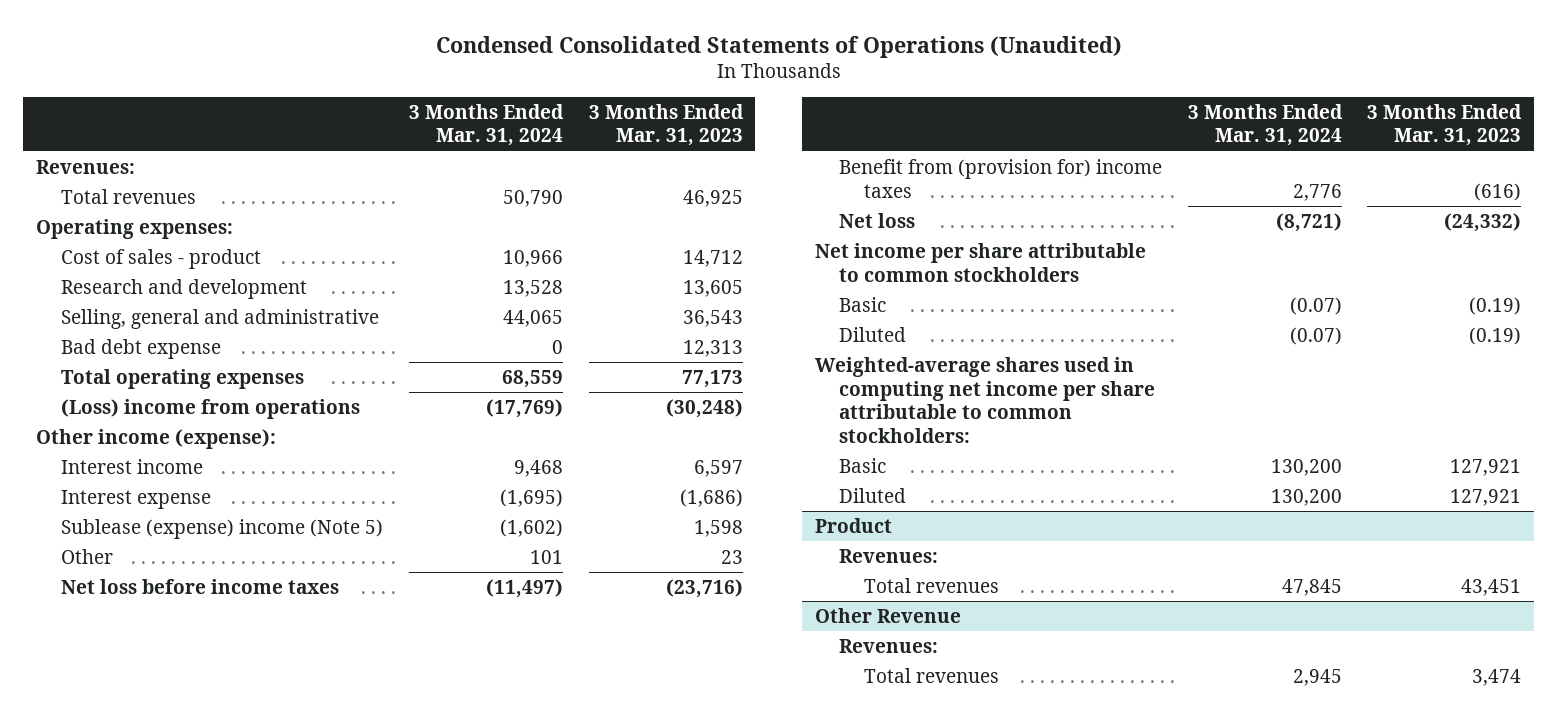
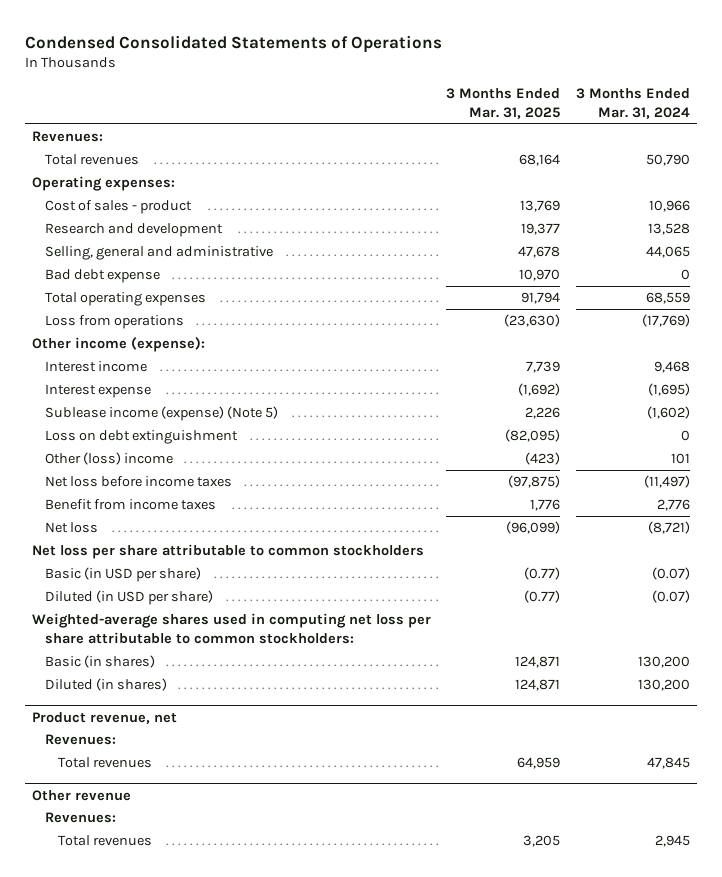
- Condensed Consolidated Statements of Operations (Unaudited)
+ Condensed Consolidated Statements of Operations
- | 3 Months Ended Mar. 31, 2024 | 3 Months Ended Mar. 31, 2023
+ | 3 Months Ended Mar. 31, 2025 | 3 Months Ended Mar. 31, 2024
- (Loss) income from operations | (17,769) | (30,248)
+ Loss from operations | (23,630) | (17,769)
- Sublease (expense) income (Note 5) | (1,602) | 1,598
- Other | 101 | 23
+ Sublease income (expense) (Note 5) | 2,226 | (1,602)
+ Loss on debt extinguishment | (82,095) | 0
+ Other (loss) income | (423) | 101
- Benefit from (provision for) income taxes | 2,776 | (616)
+ Benefit from income taxes | 1,776 | 2,776
- Net income per share attributable to common stockholders
- Basic | (0.07) | (0.19)
- Diluted | (0.07) | (0.19)
- Weighted-average shares used in computing net income per share attributable to common stockholders:
- Basic | 130,200 | 127,921
- Diluted | 130,200 | 127,921
- Product
+ Net loss per share attributable to common stockholders
+ Basic (in USD per share) | (0.77) | (0.07)
+ Diluted (in USD per share) | (0.77) | (0.07)
+ Weighted-average shares used in computing net loss per share attributable to common stockholders:
+ Basic (in shares) | 124,871 | 130,200
+ Diluted (in shares) | 124,871 | 130,200
+ Product revenue, net
- Other Revenue
+ Other revenue

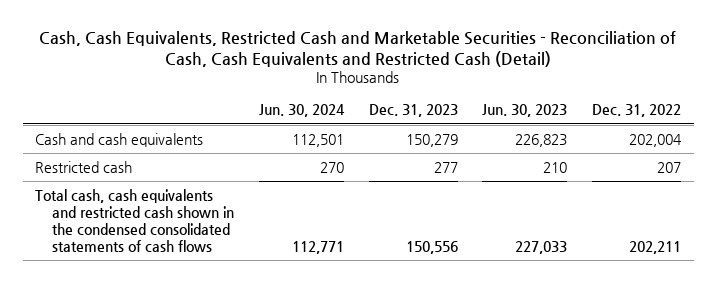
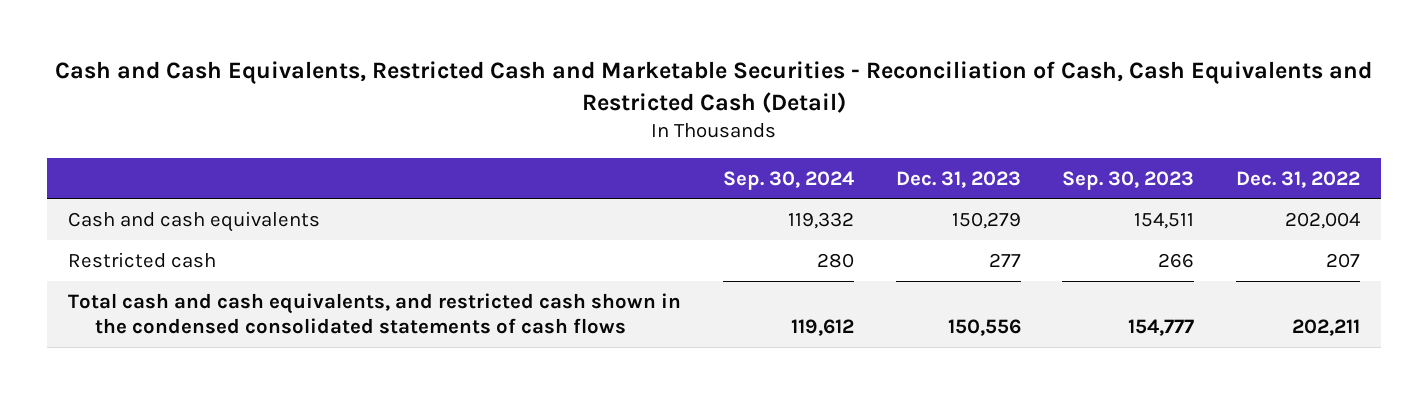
- Cash, Cash Equivalents, Restricted Cash and Marketable Securities - Reconciliation of Cash, Cash Equivalents and Restricted Cash (Detail)
+ Cash and Cash Equivalents, Restricted Cash and Marketable Securities - Reconciliation of Cash, Cash Equivalents and Restricted Cash (Detail)
- | Jun. 30, 2024 | Dec. 31, 2023 | Jun. 30, 2023 | Dec. 31, 2022
+ | Sep. 30, 2024 | Dec. 31, 2023 | Sep. 30, 2023 | Dec. 31, 2022
- Total cash, cash equivalents and restricted cash shown in the condensed consolidated statements of cash flows | 112,771 | 150,556 | 227,033 | 202,211
+ Total cash and cash equivalents, and restricted cash shown in the condensed consolidated statements of cash flows | 119,612 | 150,556 | 154,777 | 202,211

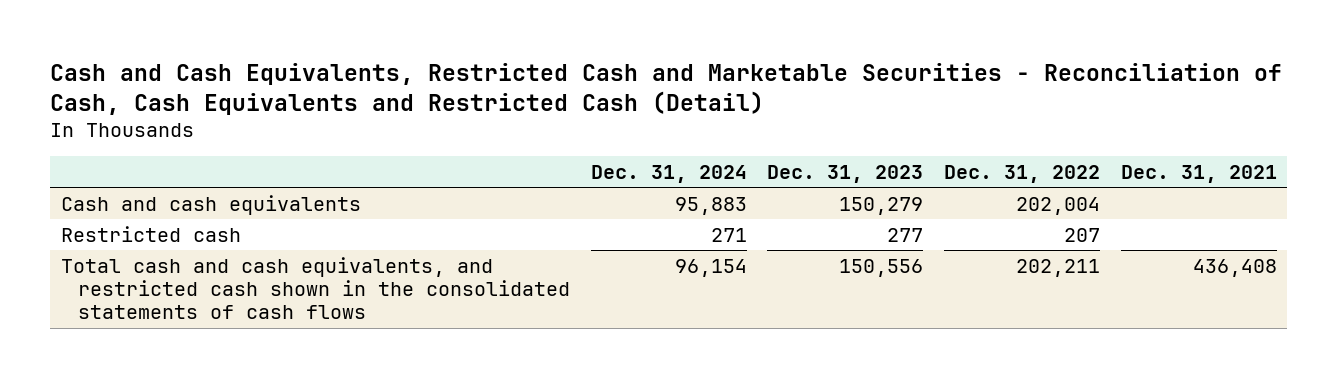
- | Sep. 30, 2024 | Dec. 31, 2023 | Sep. 30, 2023 | Dec. 31, 2022
+ | Dec. 31, 2024 | Dec. 31, 2023 | Dec. 31, 2022 | Dec. 31, 2021
- Total cash and cash equivalents, and restricted cash shown in the condensed consolidated statements of cash flows | 119,612 | 150,556 | 154,777 | 202,211
+ Total cash and cash equivalents, and restricted cash shown in the consolidated statements of cash flows | 96,154 | 150,556 | 202,211 | 436,408

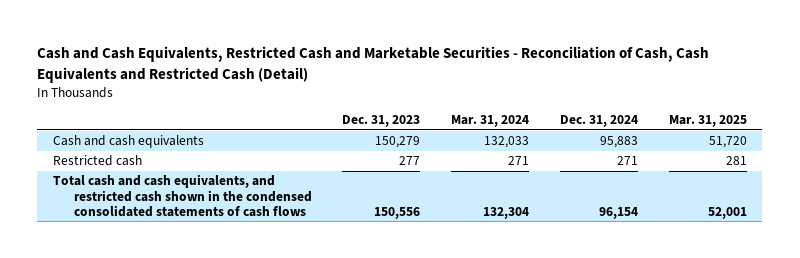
- | Dec. 31, 2024 | Dec. 31, 2023 | Dec. 31, 2022 | Dec. 31, 2021
+ | Dec. 31, 2023 | Mar. 31, 2024 | Dec. 31, 2024 | Mar. 31, 2025
- Total cash and cash equivalents, and restricted cash shown in the consolidated statements of cash flows | 96,154 | 150,556 | 202,211 | 436,408
+ Total cash and cash equivalents, and restricted cash shown in the condensed consolidated statements of cash flows | 150,556 | 132,304 | 96,154 | 52,001

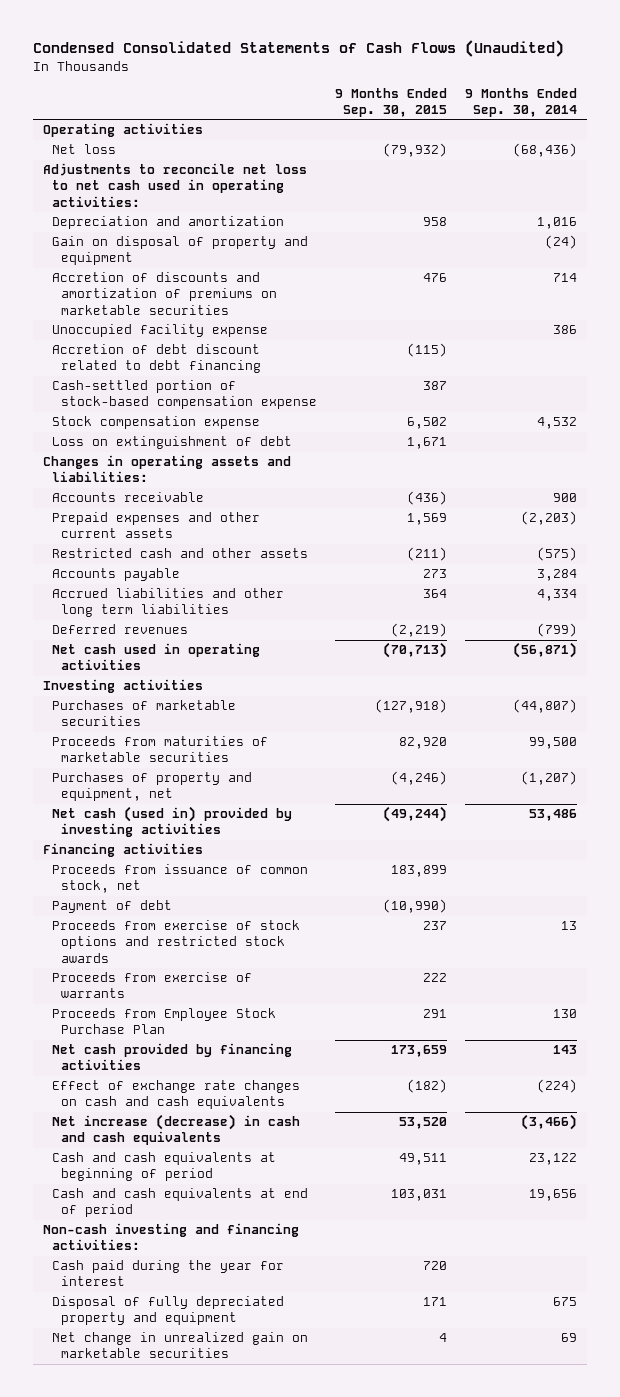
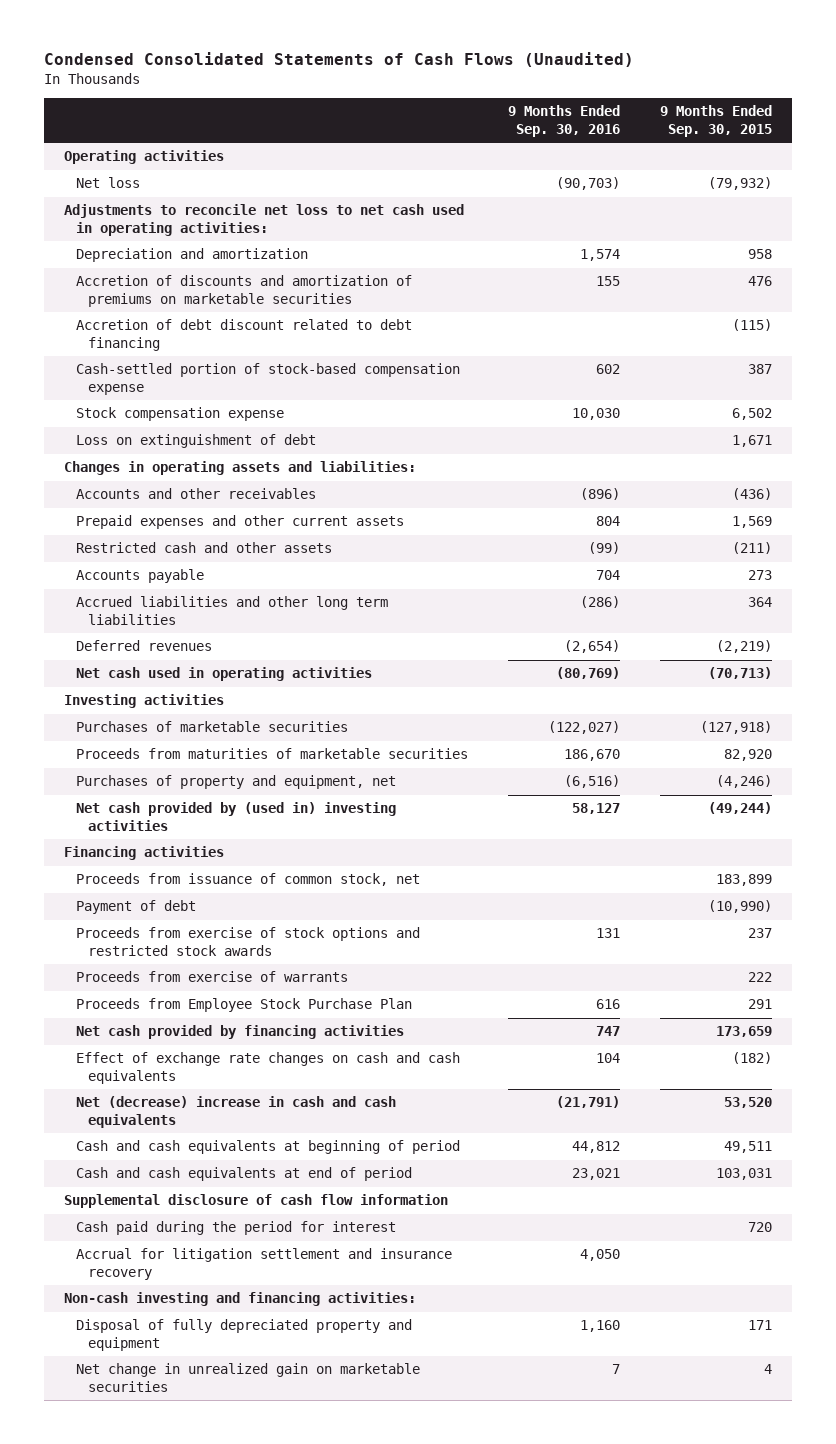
- | 9 Months Ended Sep. 30, 2015 | 9 Months Ended Sep. 30, 2014
+ | 9 Months Ended Sep. 30, 2016 | 9 Months Ended Sep. 30, 2015
- Gain on disposal of property and equipment | | (24)
- Unoccupied facility expense | | 386
- Accounts receivable | (436) | 900
+ Accounts and other receivables | (896) | (436)
- Net cash (used in) provided by investing activities | (49,244) | 53,486
+ Net cash provided by (used in) investing activities | 58,127 | (49,244)
- Net increase (decrease) in cash and cash equivalents | 53,520 | (3,466)
+ Net (decrease) increase in cash and cash equivalents | (21,791) | 53,520
+ Supplemental disclosure of cash flow information
+ Cash paid during the period for interest | | 720
+ Accrual for litigation settlement and insurance recovery | 4,050 |
- Cash paid during the year for interest | 720 |

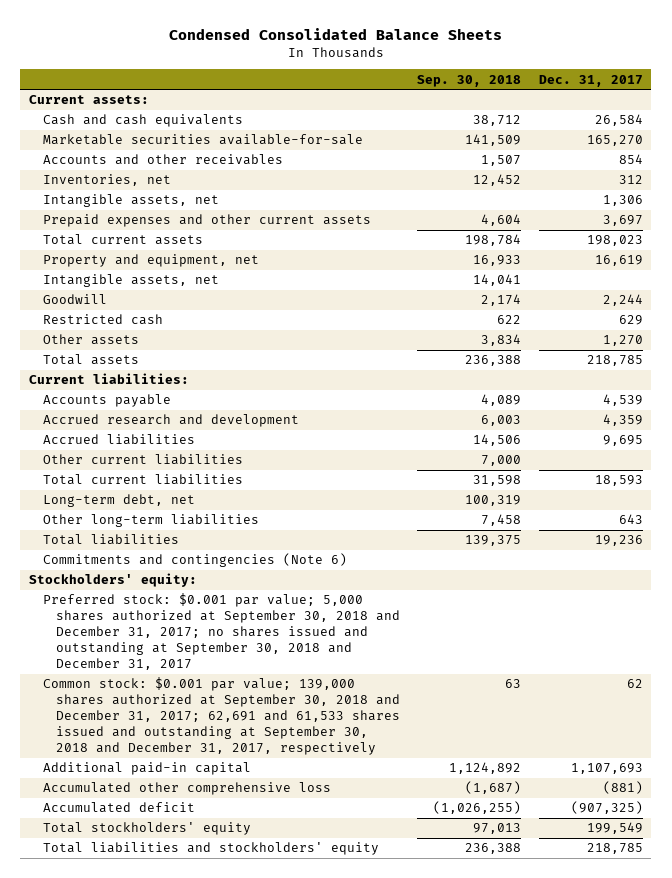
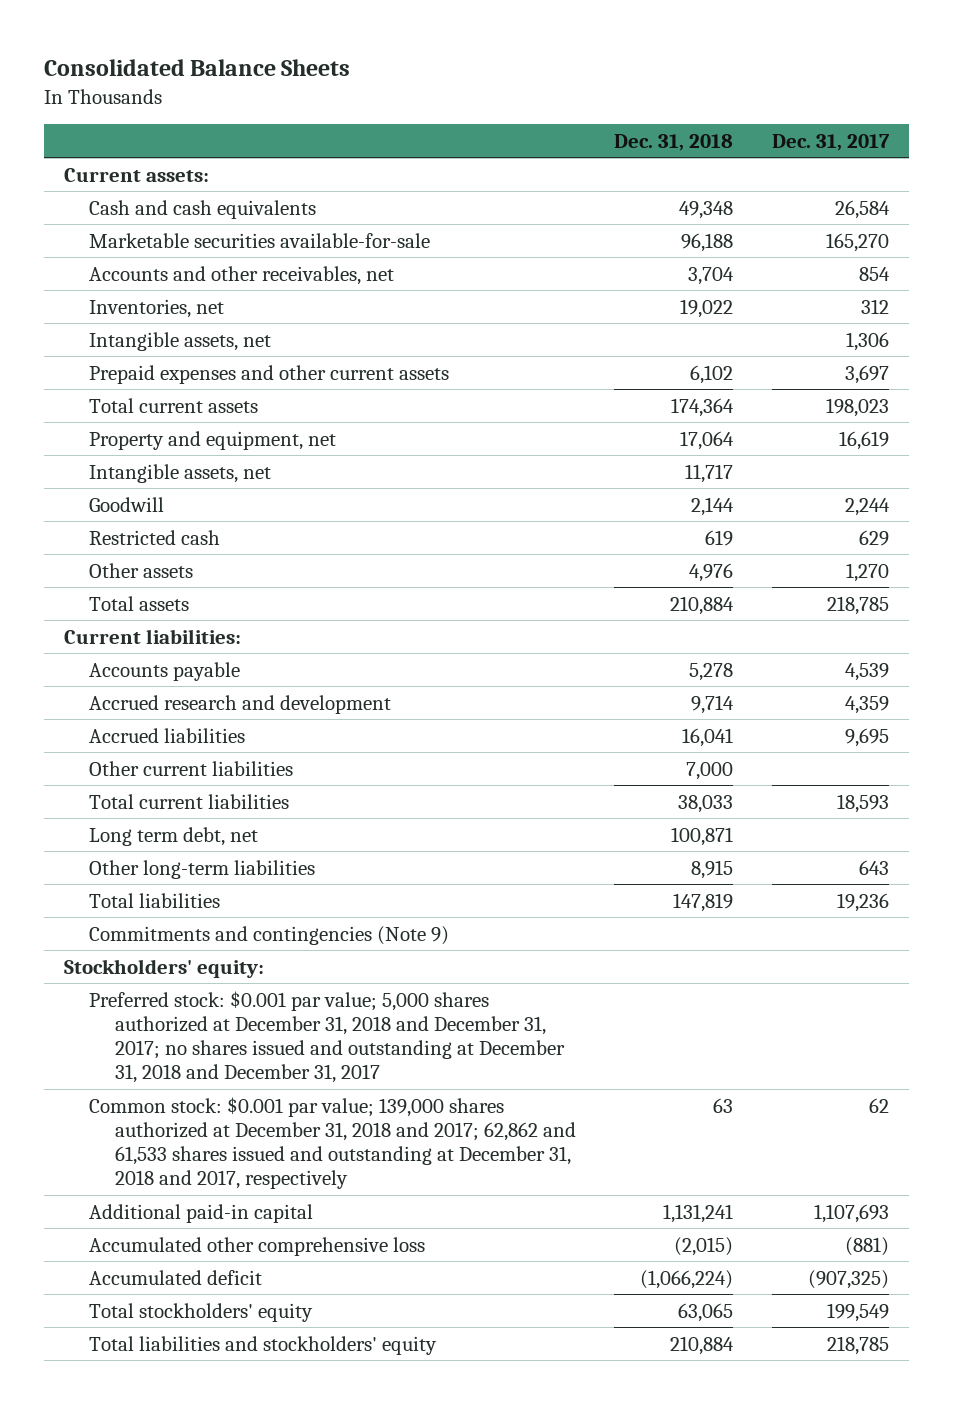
- Condensed Consolidated Balance Sheets
+ Consolidated Balance Sheets
- | Sep. 30, 2018 | Dec. 31, 2017
+ | Dec. 31, 2018 | Dec. 31, 2017
- Accounts and other receivables | 1,507 | 854
+ Accounts and other receivables, net | 3,704 | 854
- Long-term debt, net | 100,319 |
+ Long term debt, net | 100,871 |
- Commitments and contingencies (Note 6)
+ Commitments and contingencies (Note 9)
- Preferred stock: $0.001 par value; 5,000 shares authorized at September 30, 2018 and December 31, 2017; no shares issued and outstanding at September 30, 2018 and December 31, 2017
- Common stock: $0.001 par value; 139,000 shares authorized at September 30, 2018 and December 31, 2017; 62,691 and 61,533 shares issued and outstanding at September 30, 2018 and December 31, 2017, respectively | 63 | 62
+ Preferred stock: $0.001 par value; 5,000 shares authorized at December 31, 2018 and December 31, 2017; no shares issued and outstanding at December 31, 2018 and December 31, 2017
+ Common stock: $0.001 par value; 139,000 shares authorized at December 31, 2018 and 2017; 62,862 and 61,533 shares issued and outstanding at December 31, 2018 and 2017, respectively | 63 | 62

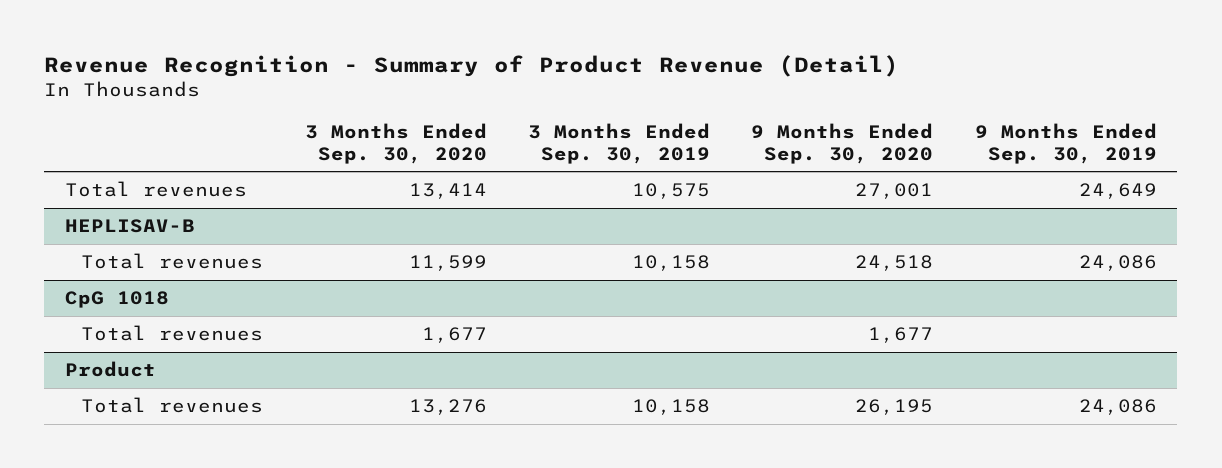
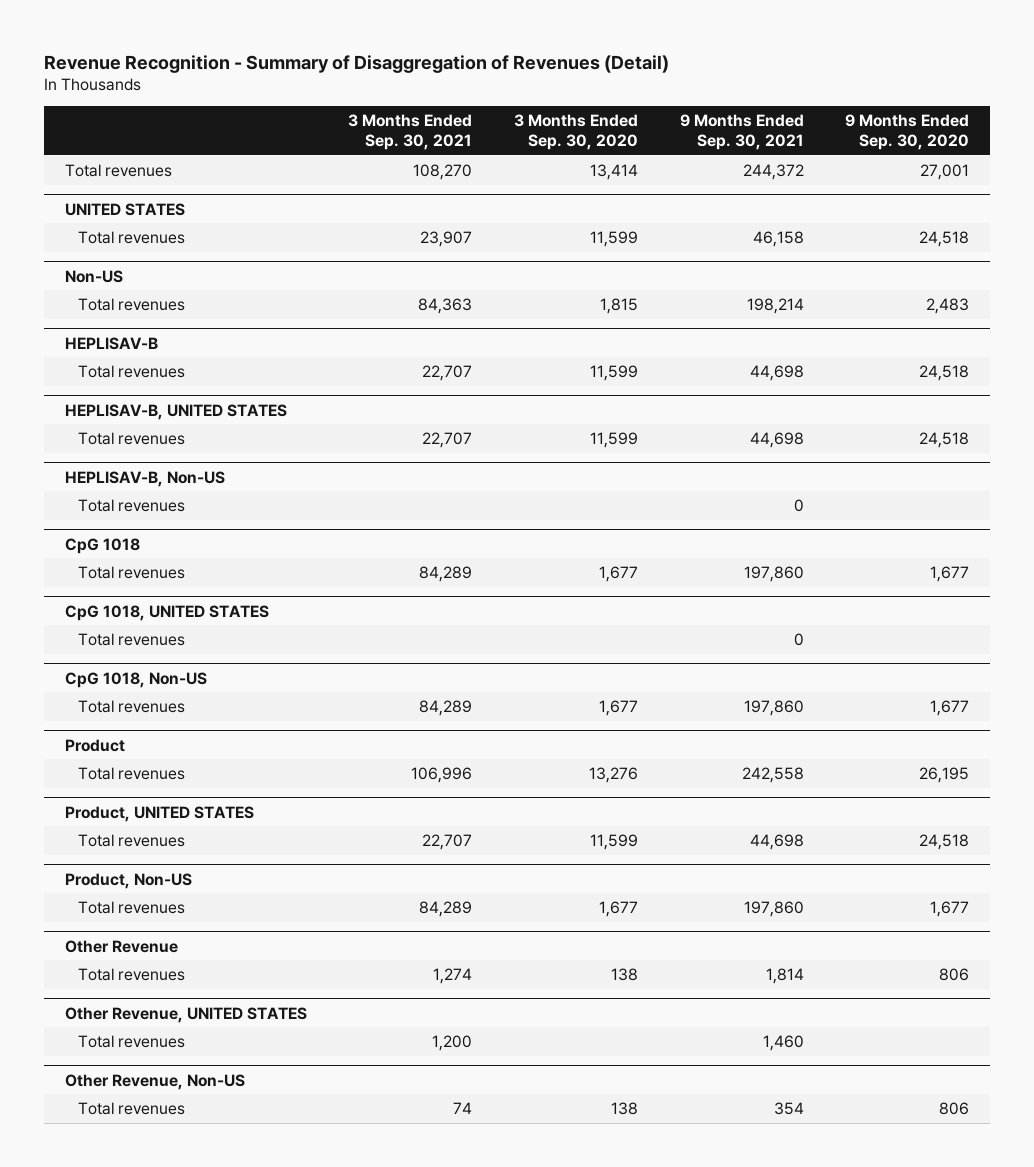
- Revenue Recognition - Summary of Product Revenue (Detail)
+ Revenue Recognition - Summary of Disaggregation of Revenues (Detail)
- | 3 Months Ended Sep. 30, 2020 | 3 Months Ended Sep. 30, 2019 | 9 Months Ended Sep. 30, 2020 | 9 Months Ended Sep. 30, 2019
+ | 3 Months Ended Sep. 30, 2021 | 3 Months Ended Sep. 30, 2020 | 9 Months Ended Sep. 30, 2021 | 9 Months Ended Sep. 30, 2020
+ UNITED STATES
+ Total revenues | 23,907 | 11,599 | 46,158 | 24,518
+ Non-US
+ Total revenues | 84,363 | 1,815 | 198,214 | 2,483
+ HEPLISAV-B, UNITED STATES
+ Total revenues | 22,707 | 11,599 | 44,698 | 24,518
+ HEPLISAV-B, Non-US
+ Total revenues | | | 0 |
+ CpG 1018, UNITED STATES
+ Total revenues | | | 0 |
+ CpG 1018, Non-US
+ Total revenues | 84,289 | 1,677 | 197,860 | 1,677
+ Product, UNITED STATES
+ Total revenues | 22,707 | 11,599 | 44,698 | 24,518
+ Product, Non-US
+ Total revenues | 84,289 | 1,677 | 197,860 | 1,677
+ Other Revenue
+ Total revenues | 1,274 | 138 | 1,814 | 806
+ Other Revenue, UNITED STATES
+ Total revenues | 1,200 | | 1,460 |
+ Other Revenue, Non-US
+ Total revenues | 74 | 138 | 354 | 806

